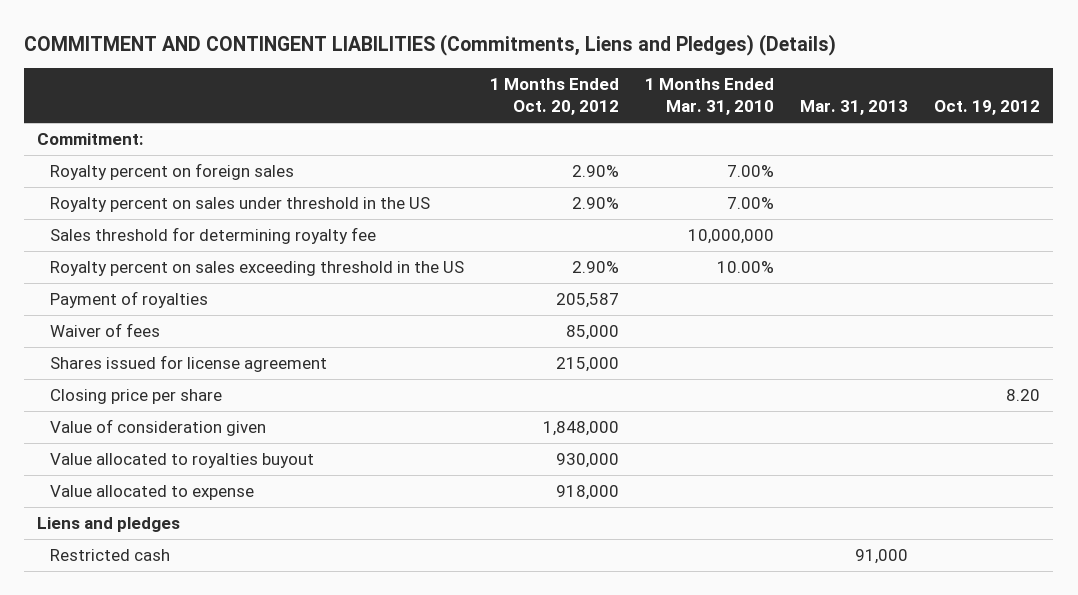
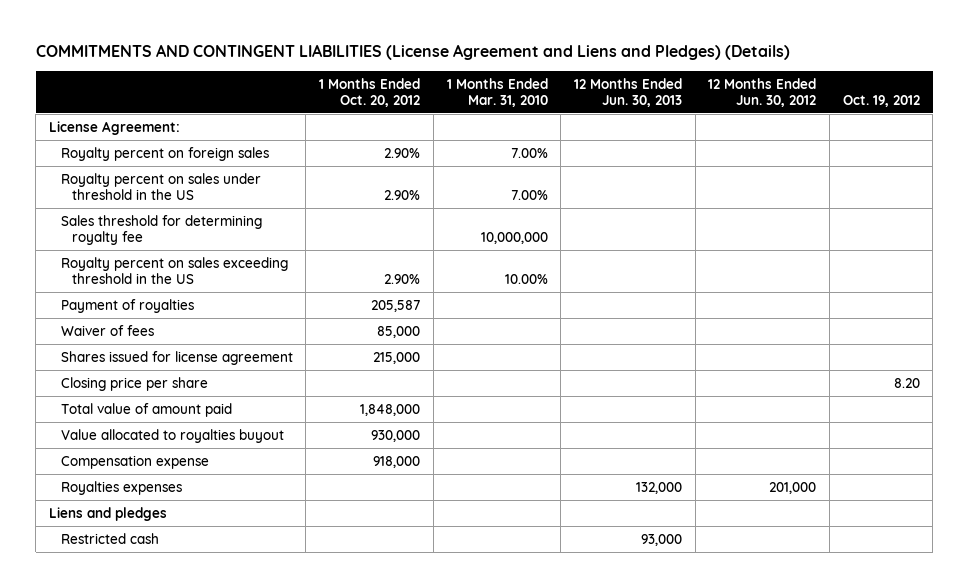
- COMMITMENT AND CONTINGENT LIABILITIES (Commitments, Liens and Pledges) (Details)
+ COMMITMENTS AND CONTINGENT LIABILITIES (License Agreement and Liens and Pledges) (Details)
- | 1 Months Ended Oct. 20, 2012 | 1 Months Ended Mar. 31, 2010 | Mar. 31, 2013 | Oct. 19, 2012
+ | 1 Months Ended Oct. 20, 2012 | 1 Months Ended Mar. 31, 2010 | 12 Months Ended Jun. 30, 2013 | 12 Months Ended Jun. 30, 2012 | Oct. 19, 2012
- Commitment:
+ License Agreement:
- Value of consideration given | 1,848,000 | | |
+ Total value of amount paid | 1,848,000 | | | |
- Value allocated to expense | 918,000 | | |
+ Compensation expense | 918,000 | | | |
+ Royalties expenses | | | 132,000 | 201,000 |

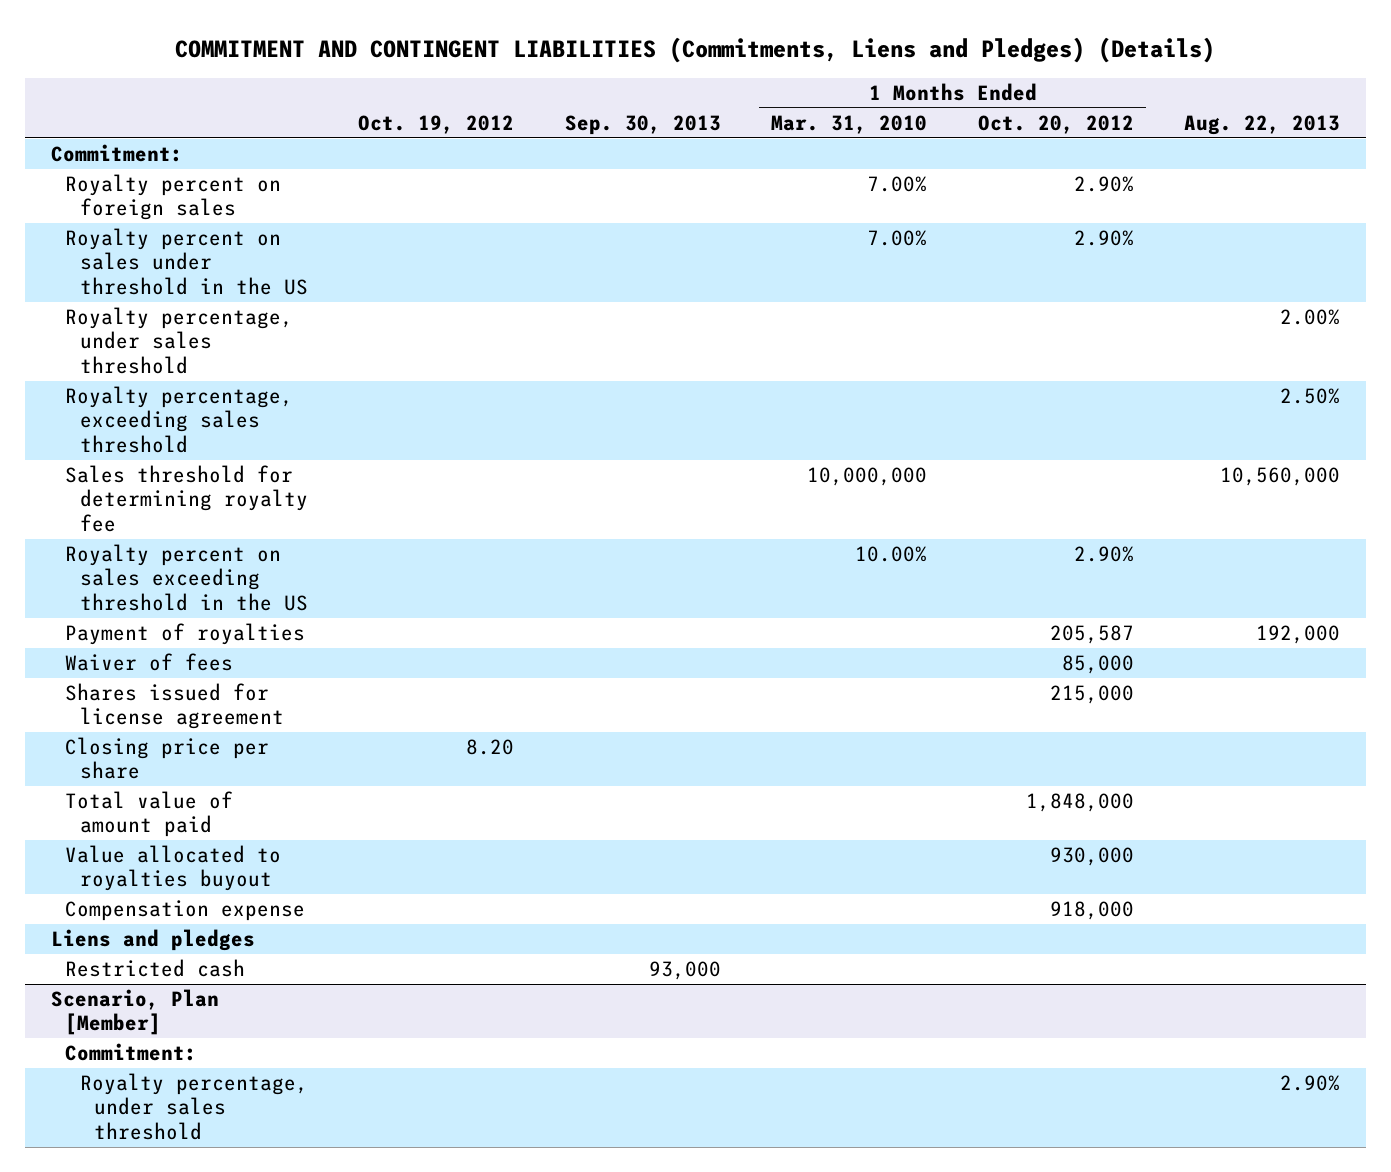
- COMMITMENTS AND CONTINGENT LIABILITIES (License Agreement and Liens and Pledges) (Details)
+ COMMITMENT AND CONTINGENT LIABILITIES (Commitments, Liens and Pledges) (Details)
- | 1 Months Ended Oct. 20, 2012 | 1 Months Ended Mar. 31, 2010 | 12 Months Ended Jun. 30, 2013 | 12 Months Ended Jun. 30, 2012 | Oct. 19, 2012
+ | Oct. 19, 2012 | Sep. 30, 2013 | 1 Months Ended Mar. 31, 2010 | 1 Months Ended Oct. 20, 2012 | Aug. 22, 2013
- License Agreement:
+ Commitment:
+ Royalty percentage, under sales threshold | | | | | 2.00%
+ Royalty percentage, exceeding sales threshold | | | | | 2.50%
- Royalties expenses | | | 132,000 | 201,000 |
+ Scenario, Plan [Member]
+ Commitment:
+ Royalty percentage, under sales threshold | | | | | 2.90%

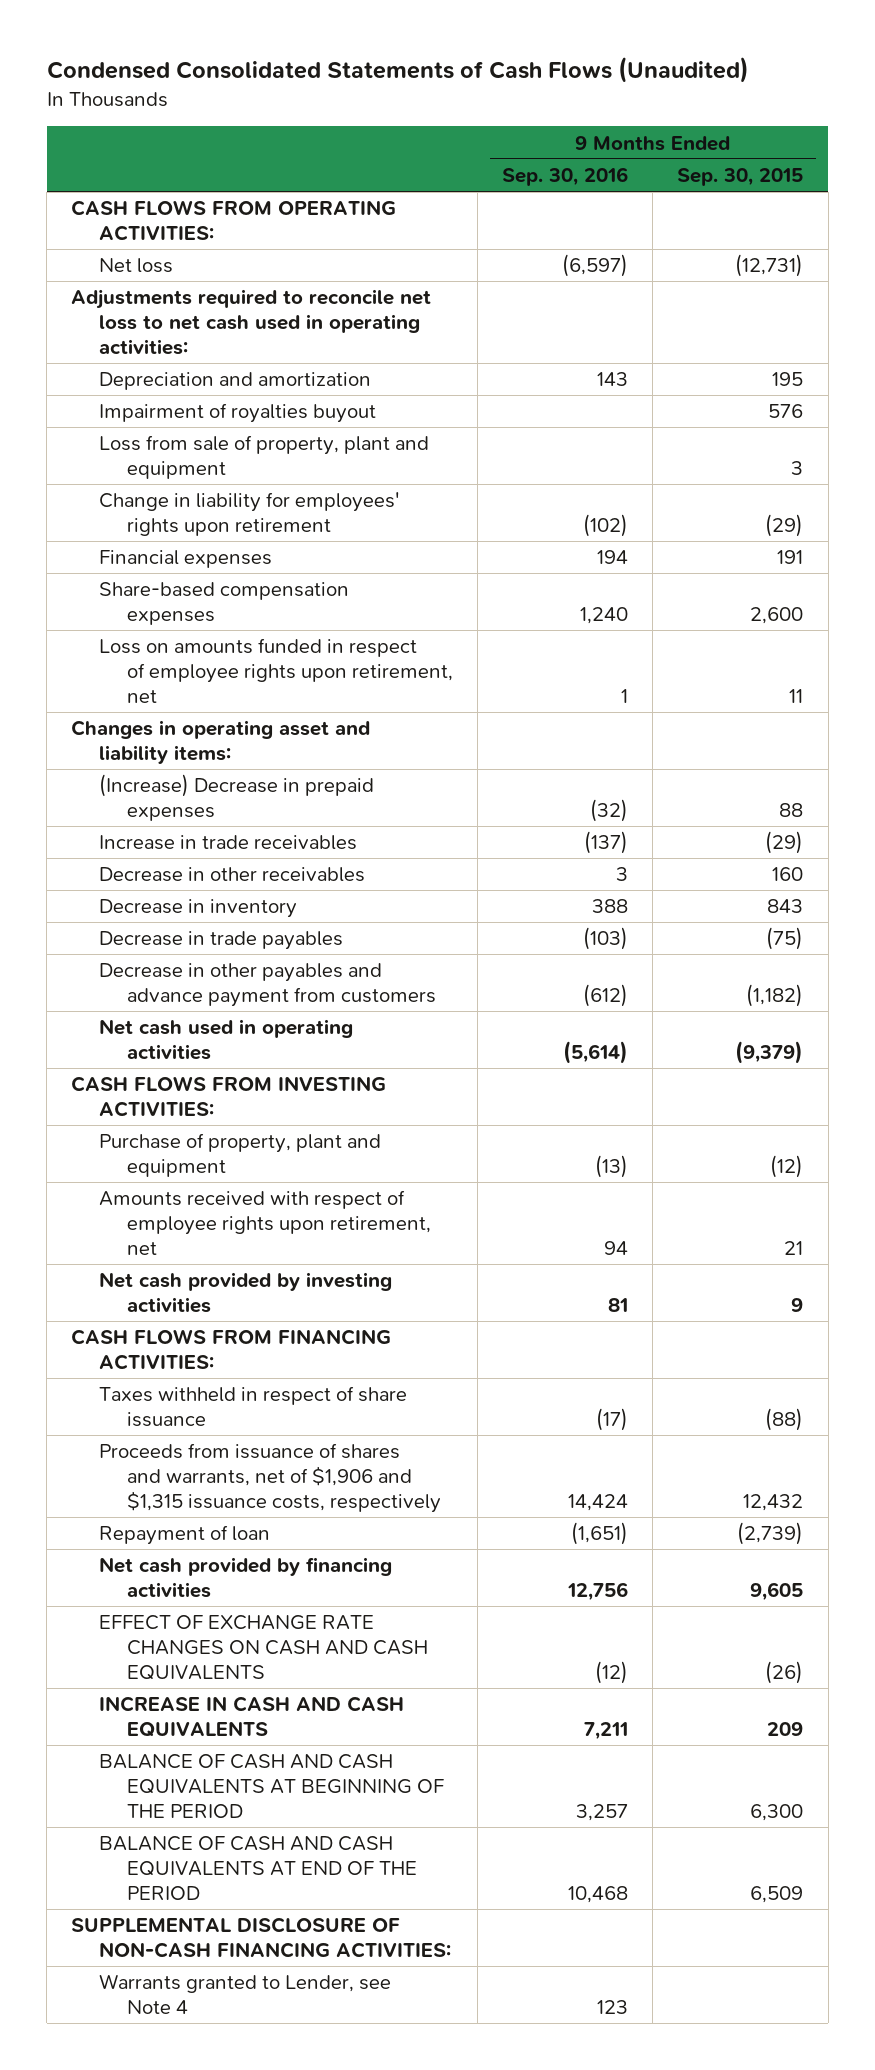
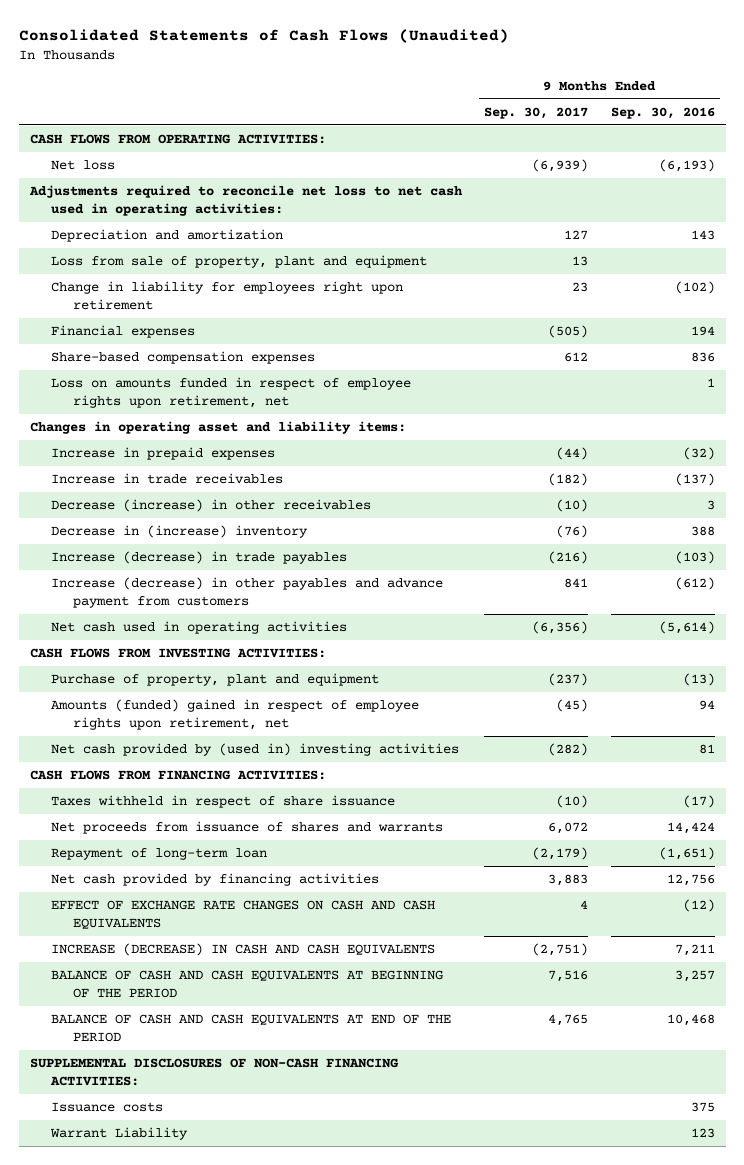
- Condensed Consolidated Statements of Cash Flows (Unaudited)
+ Consolidated Statements of Cash Flows (Unaudited)
- | 9 Months Ended Sep. 30, 2016 | 9 Months Ended Sep. 30, 2015
+ | 9 Months Ended Sep. 30, 2017 | 9 Months Ended Sep. 30, 2016
- Net loss | (6,597) | (12,731)
+ Net loss | (6,939) | (6,193)
- Impairment of royalties buyout | | 576
- Change in liability for employees' rights upon retirement | (102) | (29)
+ Change in liability for employees right upon retirement | 23 | (102)
- Share-based compensation expenses | 1,240 | 2,600
+ Share-based compensation expenses | 612 | 836
- (Increase) Decrease in prepaid expenses | (32) | 88
+ Increase in prepaid expenses | (44) | (32)
- Decrease in other receivables | 3 | 160
- Decrease in inventory | 388 | 843
- Decrease in trade payables | (103) | (75)
- Decrease in other payables and advance payment from customers | (612) | (1,182)
+ Decrease (increase) in other receivables | (10) | 3
+ Decrease in (increase) inventory | (76) | 388
+ Increase (decrease) in trade payables | (216) | (103)
+ Increase (decrease) in other payables and advance payment from customers | 841 | (612)
- Amounts received with respect of employee rights upon retirement, net | 94 | 21
- Net cash provided by investing activities | 81 | 9
+ Amounts (funded) gained in respect of employee rights upon retirement, net | (45) | 94
+ Net cash provided by (used in) investing activities | (282) | 81
- Proceeds from issuance of shares and warrants, net of $1,906 and $1,315 issuance costs, respectively | 14,424 | 12,432
- Repayment of loan | (1,651) | (2,739)
+ Net proceeds from issuance of shares and warrants | 6,072 | 14,424
+ Repayment of long-term loan | (2,179) | (1,651)
- INCREASE IN CASH AND CASH EQUIVALENTS | 7,211 | 209
+ INCREASE (DECREASE) IN CASH AND CASH EQUIVALENTS | (2,751) | 7,211
- SUPPLEMENTAL DISCLOSURE OF NON-CASH FINANCING ACTIVITIES:
- Warrants granted to Lender, see Note 4 | 123 |
+ SUPPLEMENTAL DISCLOSURES OF NON-CASH FINANCING ACTIVITIES:
+ Issuance costs | | 375
+ Warrant Liability | | 123

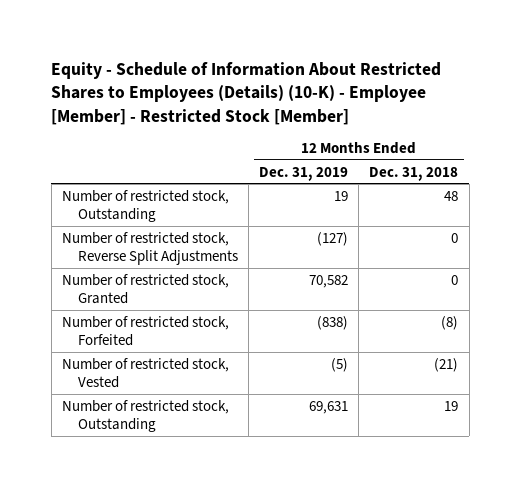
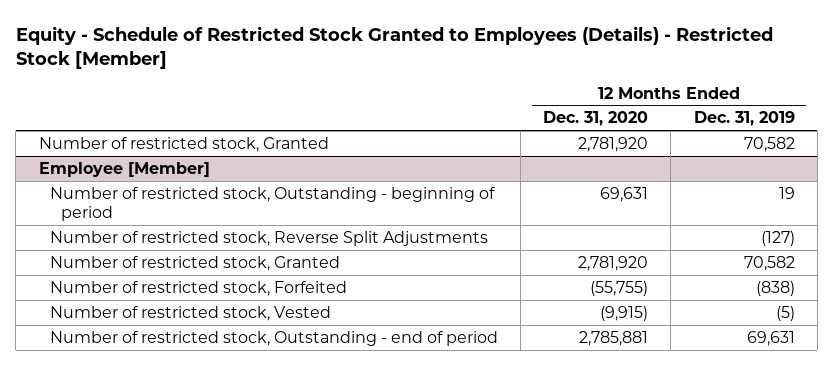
- Equity - Schedule of Information About Restricted Shares to Employees (Details) (10-K) - Employee [Member] - Restricted Stock [Member]
+ Equity - Schedule of Restricted Stock Granted to Employees (Details) - Restricted Stock [Member]
- | 12 Months Ended Dec. 31, 2019 | 12 Months Ended Dec. 31, 2018
+ | 12 Months Ended Dec. 31, 2020 | 12 Months Ended Dec. 31, 2019
- Number of restricted stock, Outstanding | 19 | 48
+ Number of restricted stock, Granted | 2,781,920 | 70,582
+ Employee [Member]
+ Number of restricted stock, Outstanding - beginning of period | 69,631 | 19
- Number of restricted stock, Outstanding | 69,631 | 19
+ Number of restricted stock, Outstanding - end of period | 2,785,881 | 69,631

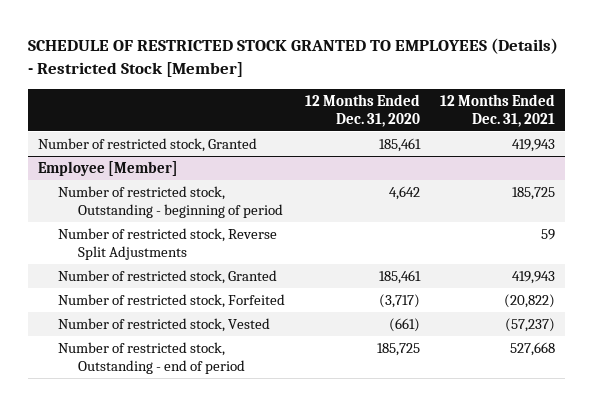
- Equity - Schedule of Restricted Stock Granted to Employees (Details) - Restricted Stock [Member]
+ SCHEDULE OF RESTRICTED STOCK GRANTED TO EMPLOYEES (Details) - Restricted Stock [Member]
- | 12 Months Ended Dec. 31, 2020 | 12 Months Ended Dec. 31, 2019
+ | 12 Months Ended Dec. 31, 2020 | 12 Months Ended Dec. 31, 2021
- Number of restricted stock, Granted | 2,781,920 | 70,582
+ Number of restricted stock, Granted | 185,461 | 419,943
@ Employee [Member]
- Number of restricted stock, Outstanding - beginning of period | 69,631 | 19
+ Number of restricted stock, Outstanding - beginning of period | 4,642 | 185,725
- Number of restricted stock, Granted | 2,781,920 | 70,582
- Number of restricted stock, Forfeited | (55,755) | (838)
- Number of restricted stock, Vested | (9,915) | (5)
- Number of restricted stock, Outstanding - end of period | 2,785,881 | 69,631
+ Number of restricted stock, Granted | 185,461 | 419,943
+ Number of restricted stock, Forfeited | (3,717) | (20,822)
+ Number of restricted stock, Vested | (661) | (57,237)
+ Number of restricted stock, Outstanding - end of period | 185,725 | 527,668

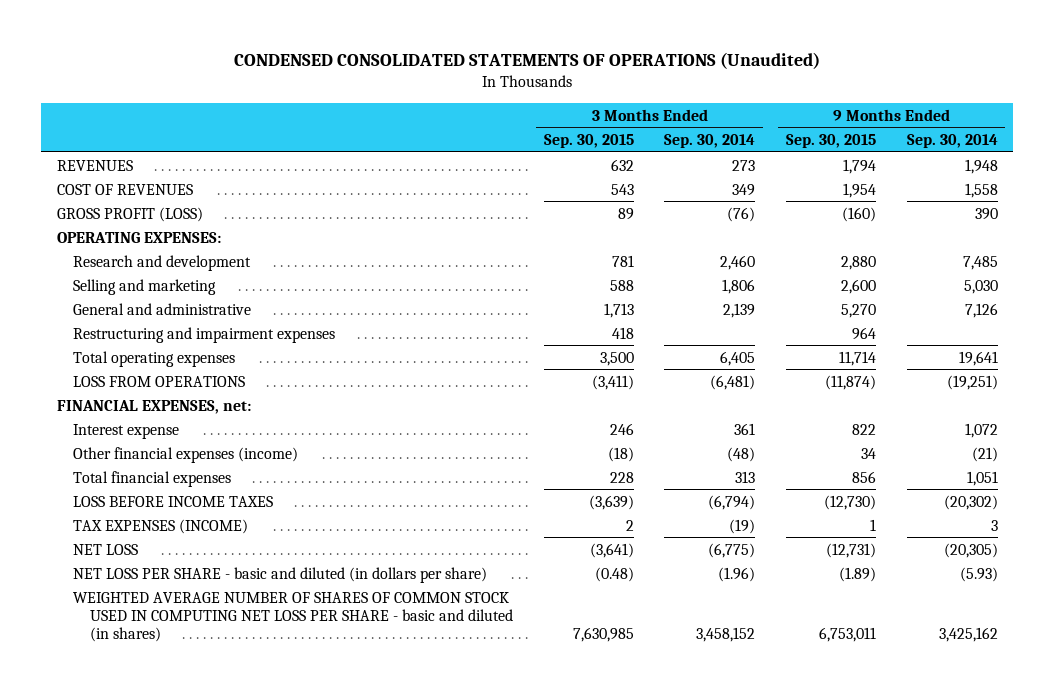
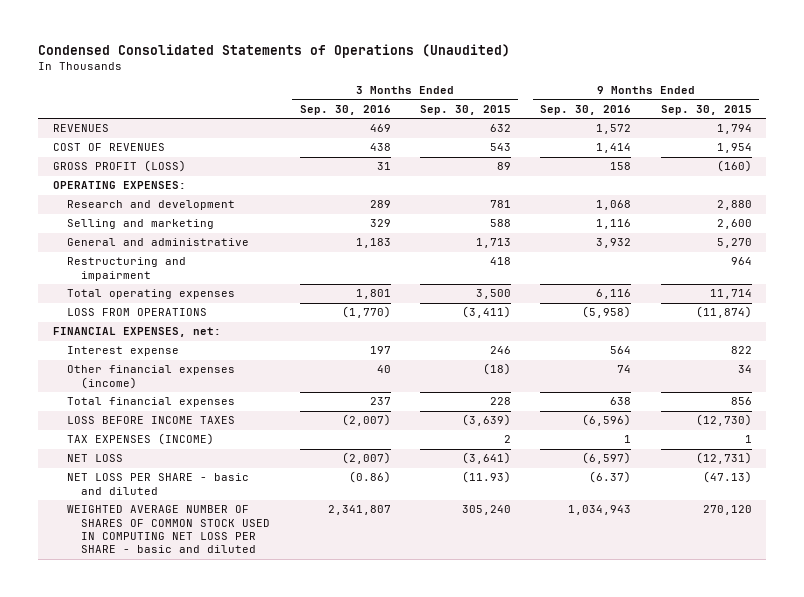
- CONDENSED CONSOLIDATED STATEMENTS OF OPERATIONS (Unaudited)
+ Condensed Consolidated Statements of Operations (Unaudited)
- | 3 Months Ended Sep. 30, 2015 | 3 Months Ended Sep. 30, 2014 | 9 Months Ended Sep. 30, 2015 | 9 Months Ended Sep. 30, 2014
+ | 3 Months Ended Sep. 30, 2016 | 3 Months Ended Sep. 30, 2015 | 9 Months Ended Sep. 30, 2016 | 9 Months Ended Sep. 30, 2015
- Restructuring and impairment expenses | 418 | | 964 |
+ Restructuring and impairment | | 418 | | 964
- NET LOSS PER SHARE - basic and diluted (in dollars per share) | (0.48) | (1.96) | (1.89) | (5.93)
- WEIGHTED AVERAGE NUMBER OF SHARES OF COMMON STOCK USED IN COMPUTING NET LOSS PER SHARE - basic and diluted (in shares) | 7,630,985 | 3,458,152 | 6,753,011 | 3,425,162
+ NET LOSS PER SHARE - basic and diluted | (0.86) | (11.93) | (6.37) | (47.13)
+ WEIGHTED AVERAGE NUMBER OF SHARES OF COMMON STOCK USED IN COMPUTING NET LOSS PER SHARE - basic and diluted | 2,341,807 | 305,240 | 1,034,943 | 270,120

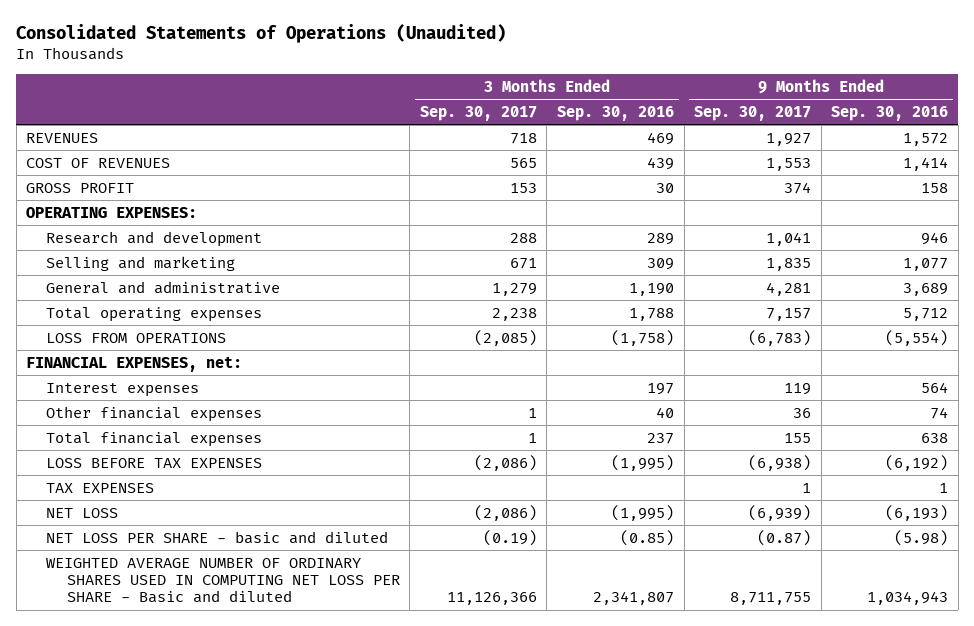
- Condensed Consolidated Statements of Operations (Unaudited)
+ Consolidated Statements of Operations (Unaudited)
- | 3 Months Ended Sep. 30, 2016 | 3 Months Ended Sep. 30, 2015 | 9 Months Ended Sep. 30, 2016 | 9 Months Ended Sep. 30, 2015
+ | 3 Months Ended Sep. 30, 2017 | 3 Months Ended Sep. 30, 2016 | 9 Months Ended Sep. 30, 2017 | 9 Months Ended Sep. 30, 2016
- COST OF REVENUES | 438 | 543 | 1,414 | 1,954
- GROSS PROFIT (LOSS) | 31 | 89 | 158 | (160)
+ COST OF REVENUES | 565 | 439 | 1,553 | 1,414
+ GROSS PROFIT | 153 | 30 | 374 | 158
- Research and development | 289 | 781 | 1,068 | 2,880
- Selling and marketing | 329 | 588 | 1,116 | 2,600
- General and administrative | 1,183 | 1,713 | 3,932 | 5,270
- Restructuring and impairment | | 418 | | 964
- Total operating expenses | 1,801 | 3,500 | 6,116 | 11,714
- LOSS FROM OPERATIONS | (1,770) | (3,411) | (5,958) | (11,874)
+ Research and development | 288 | 289 | 1,041 | 946
+ Selling and marketing | 671 | 309 | 1,835 | 1,077
+ General and administrative | 1,279 | 1,190 | 4,281 | 3,689
+ Total operating expenses | 2,238 | 1,788 | 7,157 | 5,712
+ LOSS FROM OPERATIONS | (2,085) | (1,758) | (6,783) | (5,554)
- Interest expense | 197 | 246 | 564 | 822
- Other financial expenses (income) | 40 | (18) | 74 | 34
+ Interest expenses | | 197 | 119 | 564
+ Other financial expenses | 1 | 40 | 36 | 74
- LOSS BEFORE INCOME TAXES | (2,007) | (3,639) | (6,596) | (12,730)
- TAX EXPENSES (INCOME) | | 2 | 1 | 1
- NET LOSS | (2,007) | (3,641) | (6,597) | (12,731)
- NET LOSS PER SHARE - basic and diluted | (0.86) | (11.93) | (6.37) | (47.13)
- WEIGHTED AVERAGE NUMBER OF SHARES OF COMMON STOCK USED IN COMPUTING NET LOSS PER SHARE - basic and diluted | 2,341,807 | 305,240 | 1,034,943 | 270,120
+ LOSS BEFORE TAX EXPENSES | (2,086) | (1,995) | (6,938) | (6,192)
+ TAX EXPENSES | | | 1 | 1
+ NET LOSS | (2,086) | (1,995) | (6,939) | (6,193)
+ NET LOSS PER SHARE - basic and diluted | (0.19) | (0.85) | (0.87) | (5.98)
+ WEIGHTED AVERAGE NUMBER OF ORDINARY SHARES USED IN COMPUTING NET LOSS PER SHARE - Basic and diluted | 11,126,366 | 2,341,807 | 8,711,755 | 1,034,943

